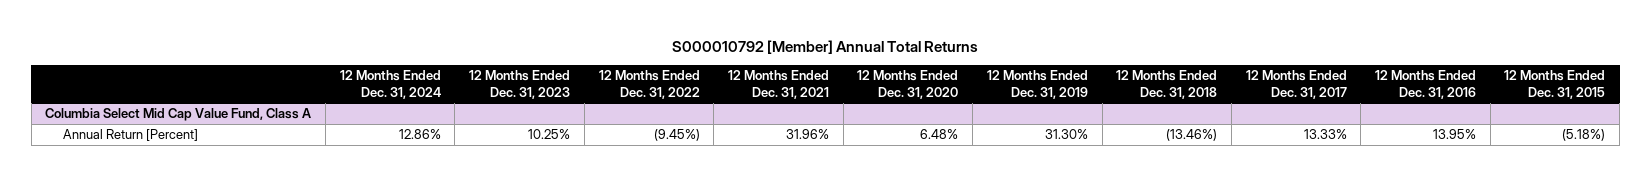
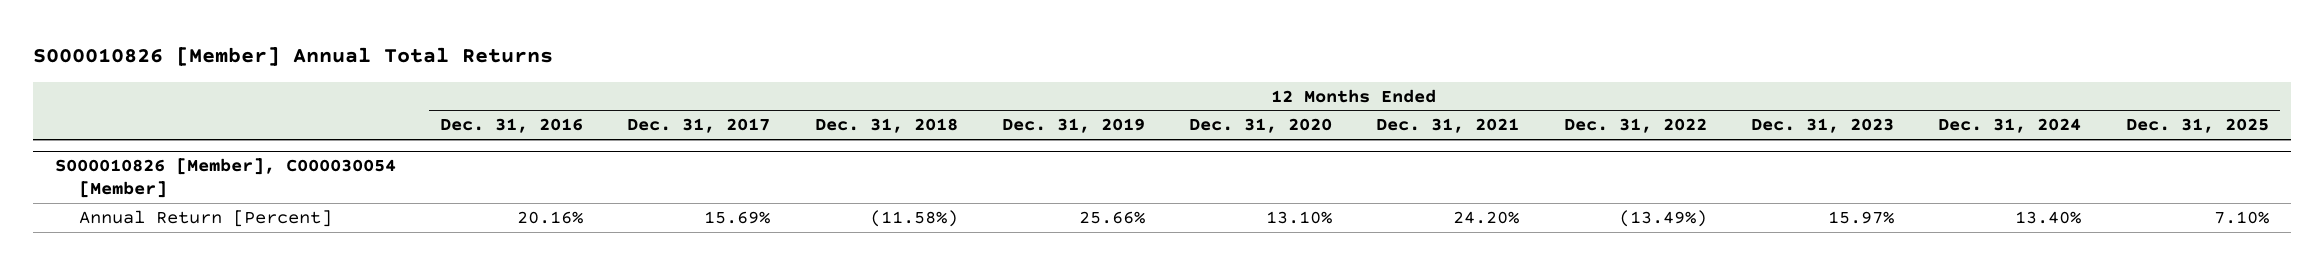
- S000010792 [Member] Annual Total Returns
+ S000010826 [Member] Annual Total Returns
- | 12 Months Ended Dec. 31, 2024 | 12 Months Ended Dec. 31, 2023 | 12 Months Ended Dec. 31, 2022 | 12 Months Ended Dec. 31, 2021 | 12 Months Ended Dec. 31, 2020 | 12 Months Ended Dec. 31, 2019 | 12 Months Ended Dec. 31, 2018 | 12 Months Ended Dec. 31, 2017 | 12 Months Ended Dec. 31, 2016 | 12 Months Ended Dec. 31, 2015
+ | 12 Months Ended Dec. 31, 2016 | 12 Months Ended Dec. 31, 2017 | 12 Months Ended Dec. 31, 2018 | 12 Months Ended Dec. 31, 2019 | 12 Months Ended Dec. 31, 2020 | 12 Months Ended Dec. 31, 2021 | 12 Months Ended Dec. 31, 2022 | 12 Months Ended Dec. 31, 2023 | 12 Months Ended Dec. 31, 2024 | 12 Months Ended Dec. 31, 2025
- Columbia Select Mid Cap Value Fund, Class A
- Annual Return [Percent] | 12.86% | 10.25% | (9.45%) | 31.96% | 6.48% | 31.30% | (13.46%) | 13.33% | 13.95% | (5.18%)
+ S000010826 [Member], C000030054 [Member]
+ Annual Return [Percent] | 20.16% | 15.69% | (11.58%) | 25.66% | 13.10% | 24.20% | (13.49%) | 15.97% | 13.40% | 7.10%

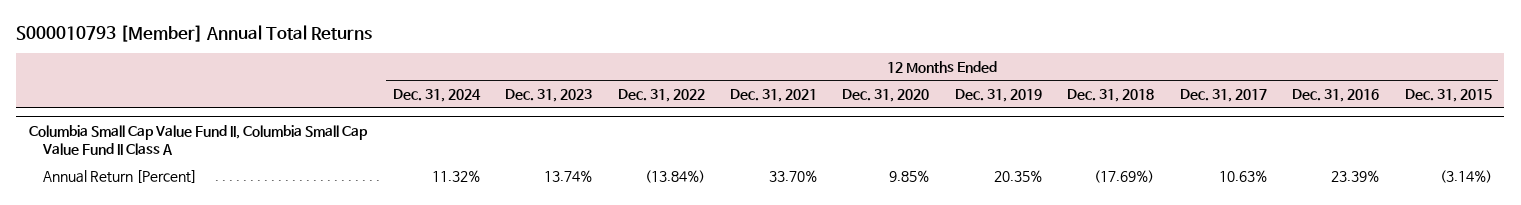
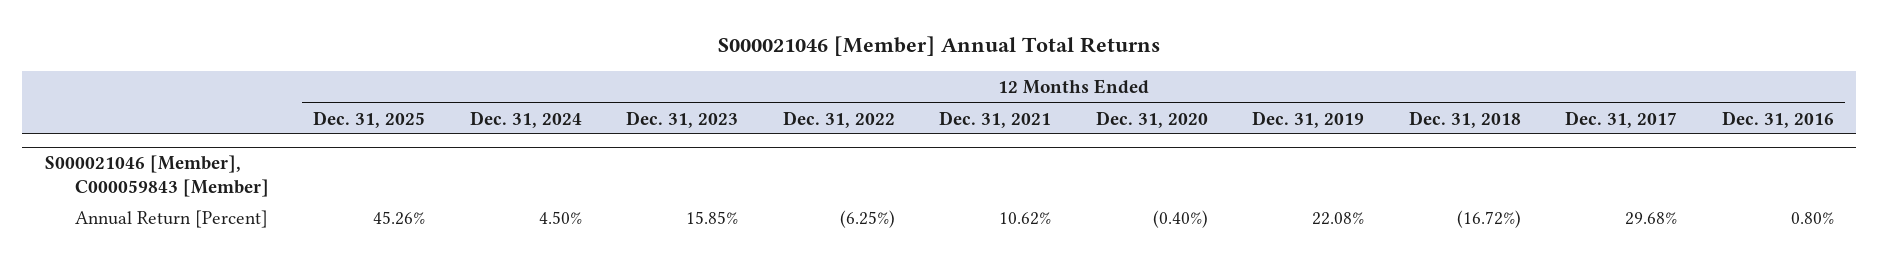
- S000010793 [Member] Annual Total Returns
+ S000021046 [Member] Annual Total Returns
- | 12 Months Ended Dec. 31, 2024 | 12 Months Ended Dec. 31, 2023 | 12 Months Ended Dec. 31, 2022 | 12 Months Ended Dec. 31, 2021 | 12 Months Ended Dec. 31, 2020 | 12 Months Ended Dec. 31, 2019 | 12 Months Ended Dec. 31, 2018 | 12 Months Ended Dec. 31, 2017 | 12 Months Ended Dec. 31, 2016 | 12 Months Ended Dec. 31, 2015
+ | 12 Months Ended Dec. 31, 2025 | 12 Months Ended Dec. 31, 2024 | 12 Months Ended Dec. 31, 2023 | 12 Months Ended Dec. 31, 2022 | 12 Months Ended Dec. 31, 2021 | 12 Months Ended Dec. 31, 2020 | 12 Months Ended Dec. 31, 2019 | 12 Months Ended Dec. 31, 2018 | 12 Months Ended Dec. 31, 2017 | 12 Months Ended Dec. 31, 2016
- Columbia Small Cap Value Fund II, Columbia Small Cap Value Fund II Class A
- Annual Return [Percent] | 11.32% | 13.74% | (13.84%) | 33.70% | 9.85% | 20.35% | (17.69%) | 10.63% | 23.39% | (3.14%)
+ S000021046 [Member], C000059843 [Member]
+ Annual Return [Percent] | 45.26% | 4.50% | 15.85% | (6.25%) | 10.62% | (0.40%) | 22.08% | (16.72%) | 29.68% | 0.80%

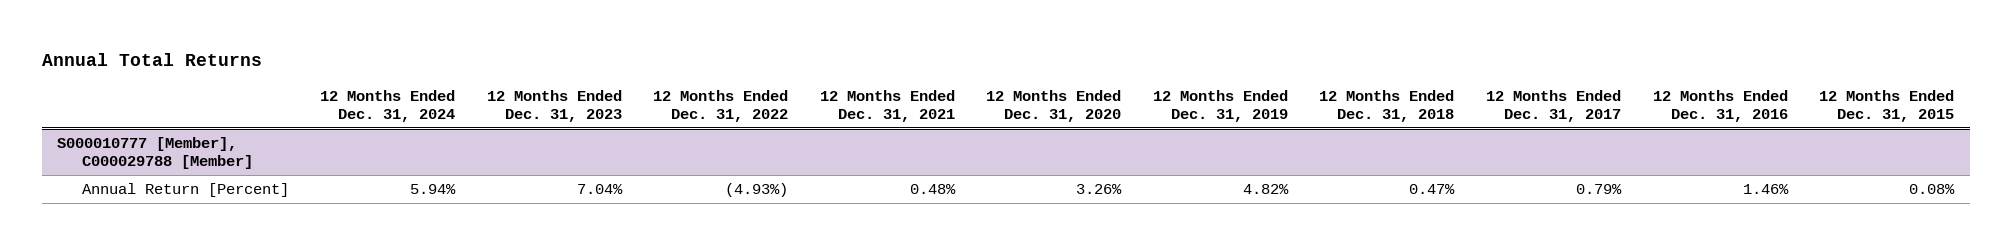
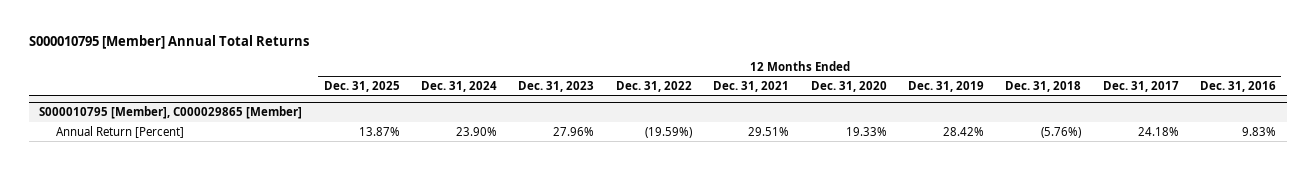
- Annual Total Returns
+ S000010795 [Member] Annual Total Returns
- | 12 Months Ended Dec. 31, 2024 | 12 Months Ended Dec. 31, 2023 | 12 Months Ended Dec. 31, 2022 | 12 Months Ended Dec. 31, 2021 | 12 Months Ended Dec. 31, 2020 | 12 Months Ended Dec. 31, 2019 | 12 Months Ended Dec. 31, 2018 | 12 Months Ended Dec. 31, 2017 | 12 Months Ended Dec. 31, 2016 | 12 Months Ended Dec. 31, 2015
+ | 12 Months Ended Dec. 31, 2025 | 12 Months Ended Dec. 31, 2024 | 12 Months Ended Dec. 31, 2023 | 12 Months Ended Dec. 31, 2022 | 12 Months Ended Dec. 31, 2021 | 12 Months Ended Dec. 31, 2020 | 12 Months Ended Dec. 31, 2019 | 12 Months Ended Dec. 31, 2018 | 12 Months Ended Dec. 31, 2017 | 12 Months Ended Dec. 31, 2016
- S000010777 [Member], C000029788 [Member]
- Annual Return [Percent] | 5.94% | 7.04% | (4.93%) | 0.48% | 3.26% | 4.82% | 0.47% | 0.79% | 1.46% | 0.08%
+ S000010795 [Member], C000029865 [Member]
+ Annual Return [Percent] | 13.87% | 23.90% | 27.96% | (19.59%) | 29.51% | 19.33% | 28.42% | (5.76%) | 24.18% | 9.83%

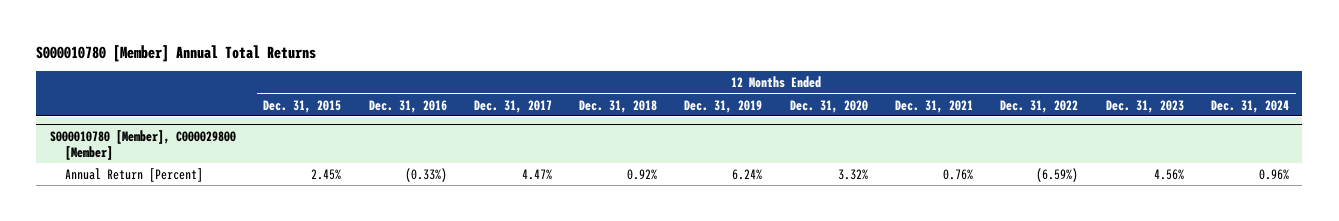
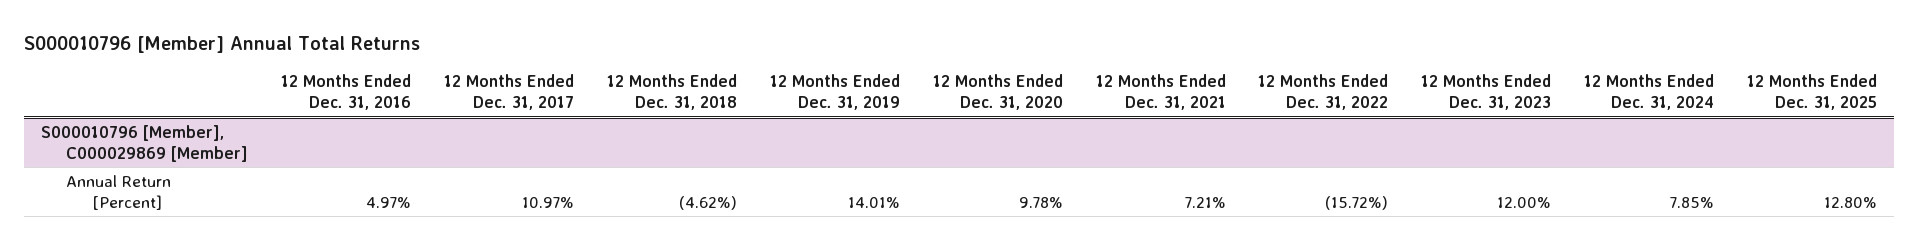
- S000010780 [Member] Annual Total Returns
+ S000010796 [Member] Annual Total Returns
- | 12 Months Ended Dec. 31, 2015 | 12 Months Ended Dec. 31, 2016 | 12 Months Ended Dec. 31, 2017 | 12 Months Ended Dec. 31, 2018 | 12 Months Ended Dec. 31, 2019 | 12 Months Ended Dec. 31, 2020 | 12 Months Ended Dec. 31, 2021 | 12 Months Ended Dec. 31, 2022 | 12 Months Ended Dec. 31, 2023 | 12 Months Ended Dec. 31, 2024
+ | 12 Months Ended Dec. 31, 2016 | 12 Months Ended Dec. 31, 2017 | 12 Months Ended Dec. 31, 2018 | 12 Months Ended Dec. 31, 2019 | 12 Months Ended Dec. 31, 2020 | 12 Months Ended Dec. 31, 2021 | 12 Months Ended Dec. 31, 2022 | 12 Months Ended Dec. 31, 2023 | 12 Months Ended Dec. 31, 2024 | 12 Months Ended Dec. 31, 2025
- S000010780 [Member], C000029800 [Member]
- Annual Return [Percent] | 2.45% | (0.33%) | 4.47% | 0.92% | 6.24% | 3.32% | 0.76% | (6.59%) | 4.56% | 0.96%
+ S000010796 [Member], C000029869 [Member]
+ Annual Return [Percent] | 4.97% | 10.97% | (4.62%) | 14.01% | 9.78% | 7.21% | (15.72%) | 12.00% | 7.85% | 12.80%

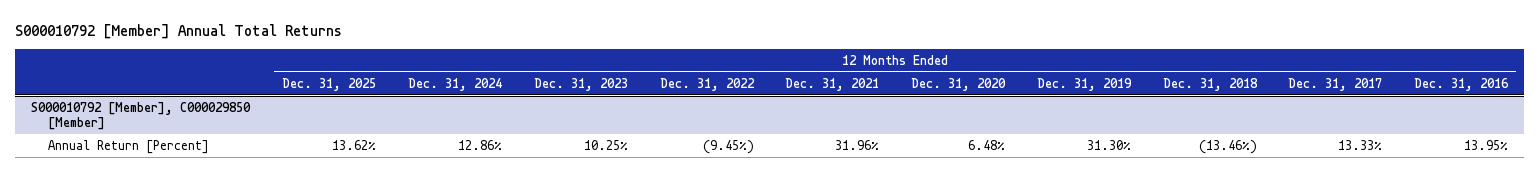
- S000010796 [Member] Annual Total Returns
+ S000010792 [Member] Annual Total Returns
- | 12 Months Ended Dec. 31, 2016 | 12 Months Ended Dec. 31, 2017 | 12 Months Ended Dec. 31, 2018 | 12 Months Ended Dec. 31, 2019 | 12 Months Ended Dec. 31, 2020 | 12 Months Ended Dec. 31, 2021 | 12 Months Ended Dec. 31, 2022 | 12 Months Ended Dec. 31, 2023 | 12 Months Ended Dec. 31, 2024 | 12 Months Ended Dec. 31, 2025
+ | 12 Months Ended Dec. 31, 2025 | 12 Months Ended Dec. 31, 2024 | 12 Months Ended Dec. 31, 2023 | 12 Months Ended Dec. 31, 2022 | 12 Months Ended Dec. 31, 2021 | 12 Months Ended Dec. 31, 2020 | 12 Months Ended Dec. 31, 2019 | 12 Months Ended Dec. 31, 2018 | 12 Months Ended Dec. 31, 2017 | 12 Months Ended Dec. 31, 2016
- S000010796 [Member], C000029869 [Member]
- Annual Return [Percent] | 4.97% | 10.97% | (4.62%) | 14.01% | 9.78% | 7.21% | (15.72%) | 12.00% | 7.85% | 12.80%
+ S000010792 [Member], C000029850 [Member]
+ Annual Return [Percent] | 13.62% | 12.86% | 10.25% | (9.45%) | 31.96% | 6.48% | 31.30% | (13.46%) | 13.33% | 13.95%

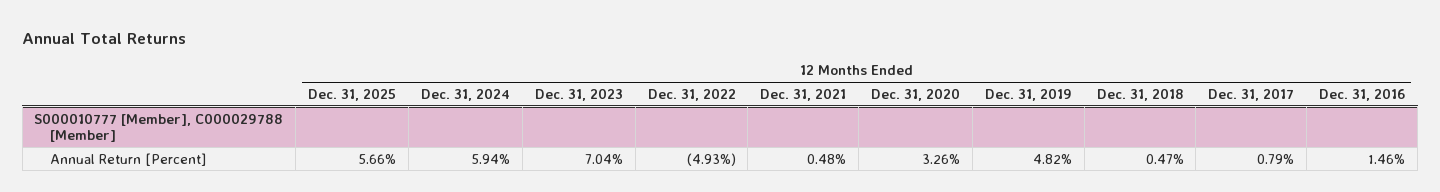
- S000010792 [Member] Annual Total Returns
+ Annual Total Returns
- S000010792 [Member], C000029850 [Member]
- Annual Return [Percent] | 13.62% | 12.86% | 10.25% | (9.45%) | 31.96% | 6.48% | 31.30% | (13.46%) | 13.33% | 13.95%
+ S000010777 [Member], C000029788 [Member]
+ Annual Return [Percent] | 5.66% | 5.94% | 7.04% | (4.93%) | 0.48% | 3.26% | 4.82% | 0.47% | 0.79% | 1.46%

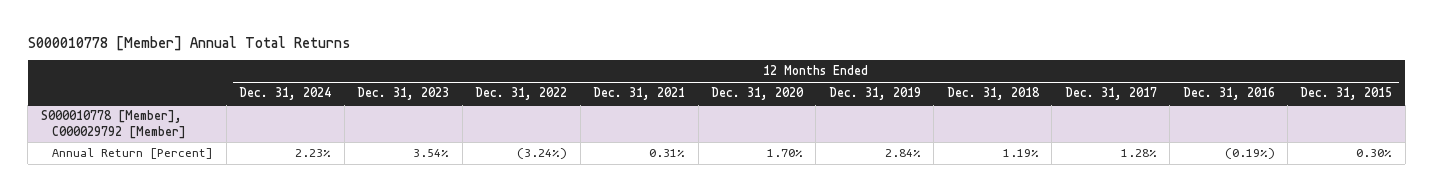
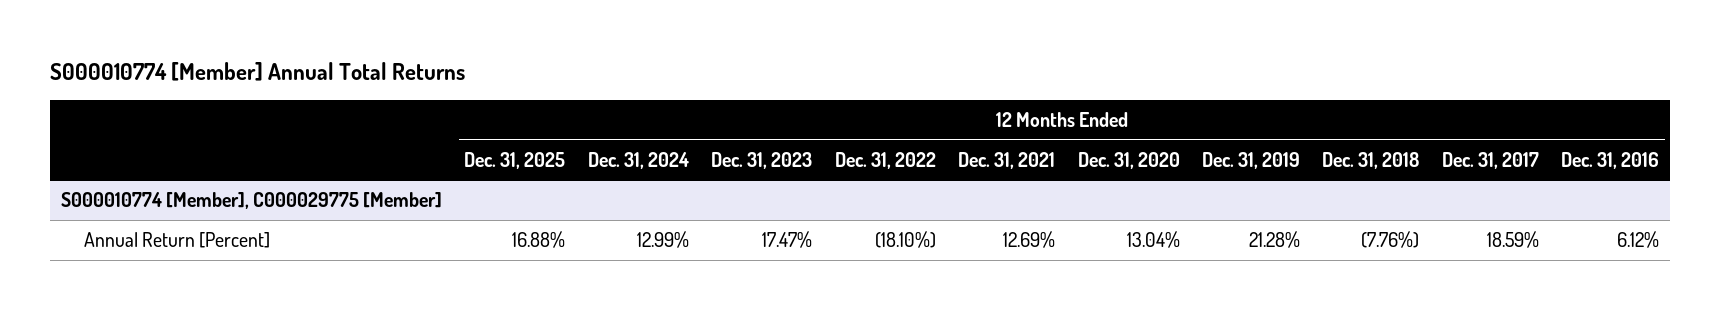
- S000010778 [Member] Annual Total Returns
+ S000010774 [Member] Annual Total Returns
- | 12 Months Ended Dec. 31, 2024 | 12 Months Ended Dec. 31, 2023 | 12 Months Ended Dec. 31, 2022 | 12 Months Ended Dec. 31, 2021 | 12 Months Ended Dec. 31, 2020 | 12 Months Ended Dec. 31, 2019 | 12 Months Ended Dec. 31, 2018 | 12 Months Ended Dec. 31, 2017 | 12 Months Ended Dec. 31, 2016 | 12 Months Ended Dec. 31, 2015
+ | 12 Months Ended Dec. 31, 2025 | 12 Months Ended Dec. 31, 2024 | 12 Months Ended Dec. 31, 2023 | 12 Months Ended Dec. 31, 2022 | 12 Months Ended Dec. 31, 2021 | 12 Months Ended Dec. 31, 2020 | 12 Months Ended Dec. 31, 2019 | 12 Months Ended Dec. 31, 2018 | 12 Months Ended Dec. 31, 2017 | 12 Months Ended Dec. 31, 2016
- S000010778 [Member], C000029792 [Member]
- Annual Return [Percent] | 2.23% | 3.54% | (3.24%) | 0.31% | 1.70% | 2.84% | 1.19% | 1.28% | (0.19%) | 0.30%
+ S000010774 [Member], C000029775 [Member]
+ Annual Return [Percent] | 16.88% | 12.99% | 17.47% | (18.10%) | 12.69% | 13.04% | 21.28% | (7.76%) | 18.59% | 6.12%

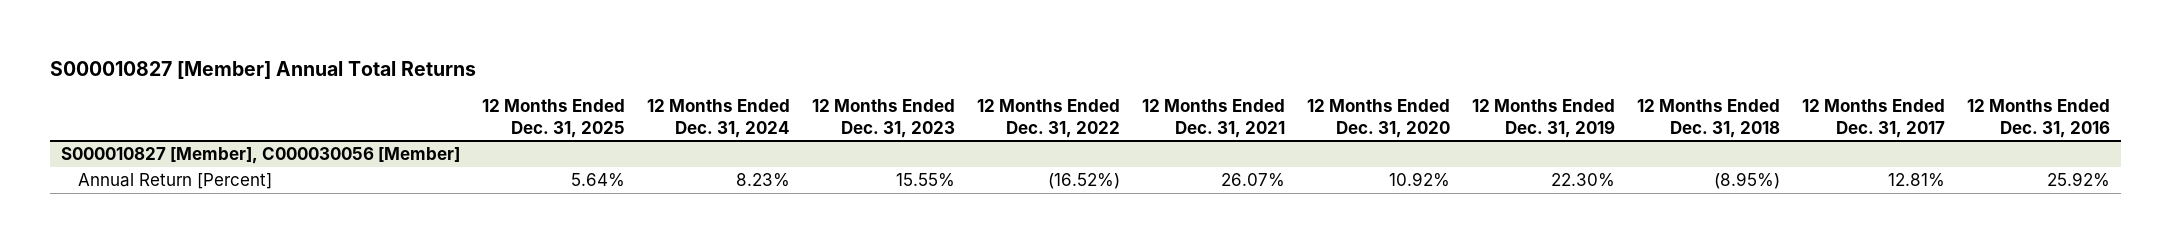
- S000010774 [Member] Annual Total Returns
+ S000010827 [Member] Annual Total Returns
- S000010774 [Member], C000029775 [Member]
- Annual Return [Percent] | 16.88% | 12.99% | 17.47% | (18.10%) | 12.69% | 13.04% | 21.28% | (7.76%) | 18.59% | 6.12%
+ S000010827 [Member], C000030056 [Member]
+ Annual Return [Percent] | 5.64% | 8.23% | 15.55% | (16.52%) | 26.07% | 10.92% | 22.30% | (8.95%) | 12.81% | 25.92%

